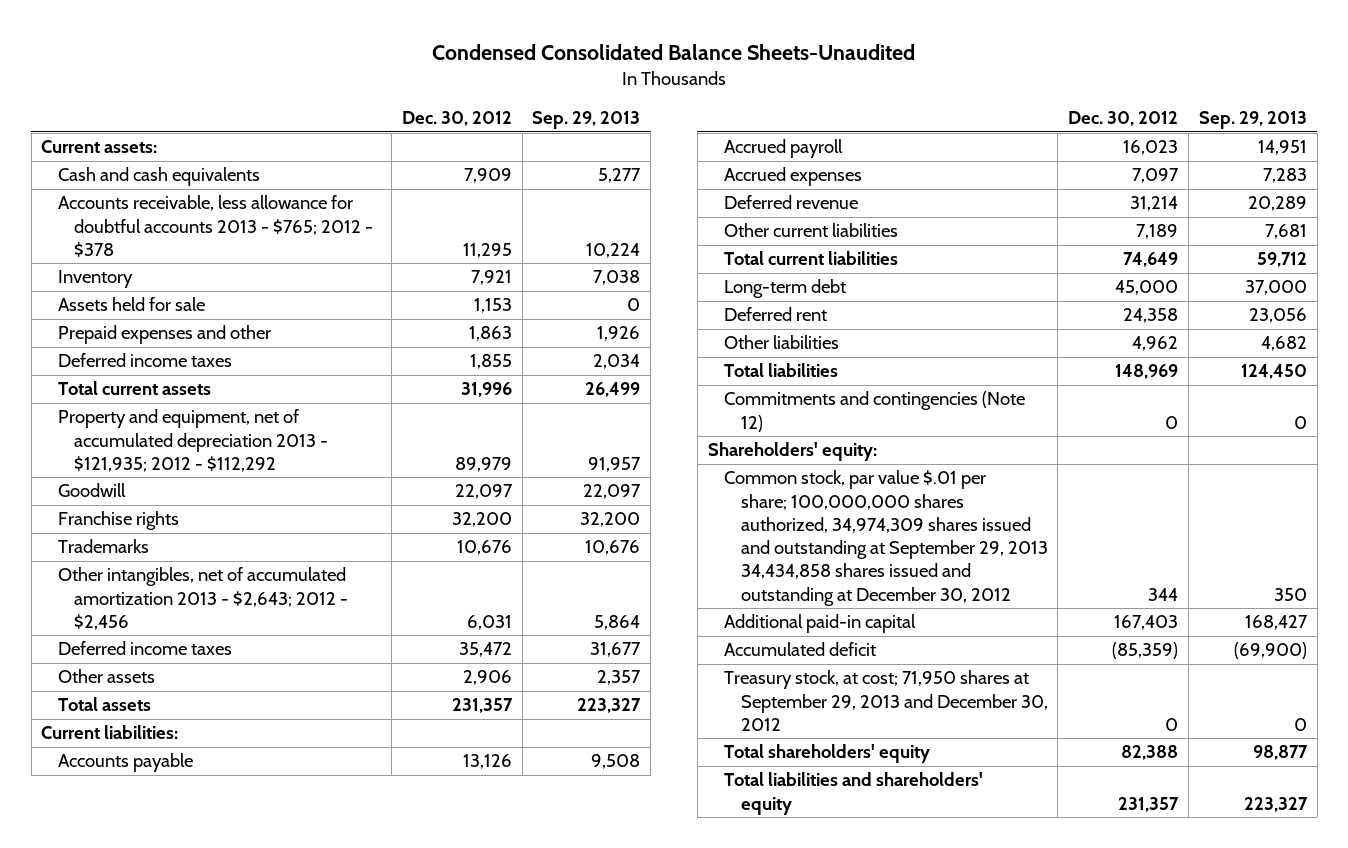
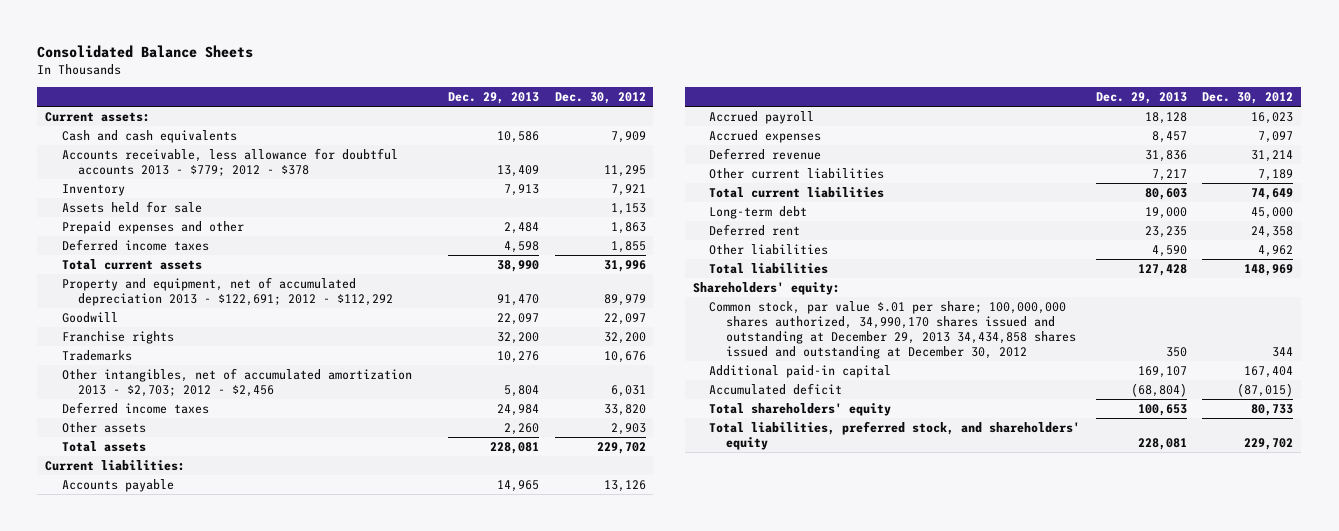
- Condensed Consolidated Balance Sheets-Unaudited
+ Consolidated Balance Sheets
- | Dec. 30, 2012 | Sep. 29, 2013
+ | Dec. 29, 2013 | Dec. 30, 2012
- Accounts receivable, less allowance for doubtful accounts 2013 - $765; 2012 - $378 | 11,295 | 10,224
+ Accounts receivable, less allowance for doubtful accounts 2013 - $779; 2012 - $378 | 13,409 | 11,295
- Property and equipment, net of accumulated depreciation 2013 - $121,935; 2012 - $112,292 | 89,979 | 91,957
+ Property and equipment, net of accumulated depreciation 2013 - $122,691; 2012 - $112,292 | 91,470 | 89,979
- Other intangibles, net of accumulated amortization 2013 - $2,643; 2012 - $2,456 | 6,031 | 5,864
- Deferred income taxes | 35,472 | 31,677
- Other assets | 2,906 | 2,357
- Total assets | 231,357 | 223,327
+ Other intangibles, net of accumulated amortization 2013 - $2,703; 2012 - $2,456 | 5,804 | 6,031
+ Deferred income taxes | 24,984 | 33,820
+ Other assets | 2,260 | 2,903
+ Total assets | 228,081 | 229,702
- Commitments and contingencies (Note 12) | 0 | 0
- Common stock, par value $.01 per share; 100,000,000 shares authorized, 34,974,309 shares issued and outstanding at September 29, 2013 34,434,858 shares issued and outstanding at December 30, 2012 | 344 | 350
- Additional paid-in capital | 167,403 | 168,427
- Accumulated deficit | (85,359) | (69,900)
- Treasury stock, at cost; 71,950 shares at September 29, 2013 and December 30, 2012 | 0 | 0
- Total shareholders' equity | 82,388 | 98,877
- Total liabilities and shareholders' equity | 231,357 | 223,327
+ Common stock, par value $.01 per share; 100,000,000 shares authorized, 34,990,170 shares issued and outstanding at December 29, 2013 34,434,858 shares issued and outstanding at December 30, 2012 | 350 | 344
+ Additional paid-in capital | 169,107 | 167,404
+ Accumulated deficit | (68,804) | (87,015)
+ Total shareholders' equity | 100,653 | 80,733
+ Total liabilities, preferred stock, and shareholders' equity | 228,081 | 229,702

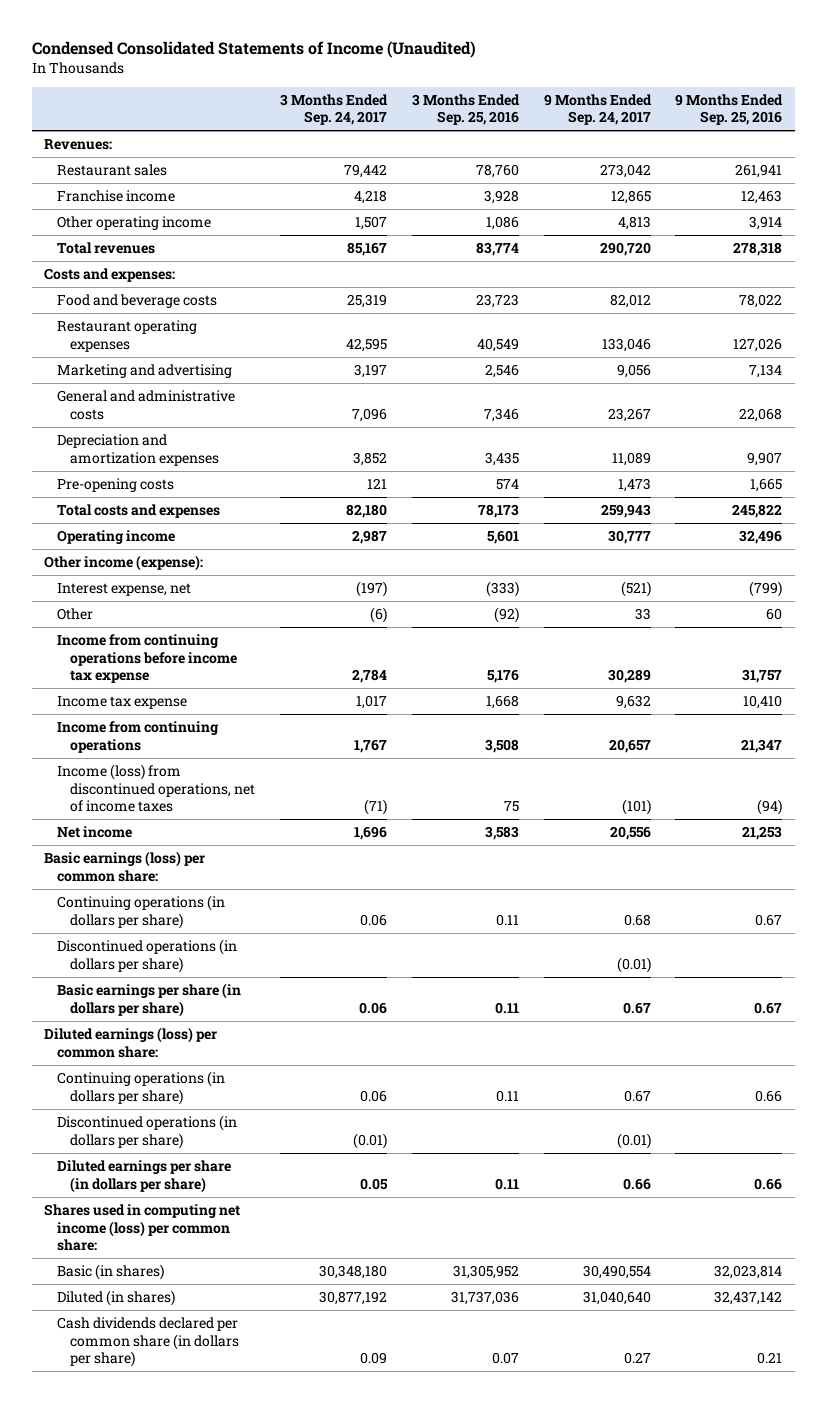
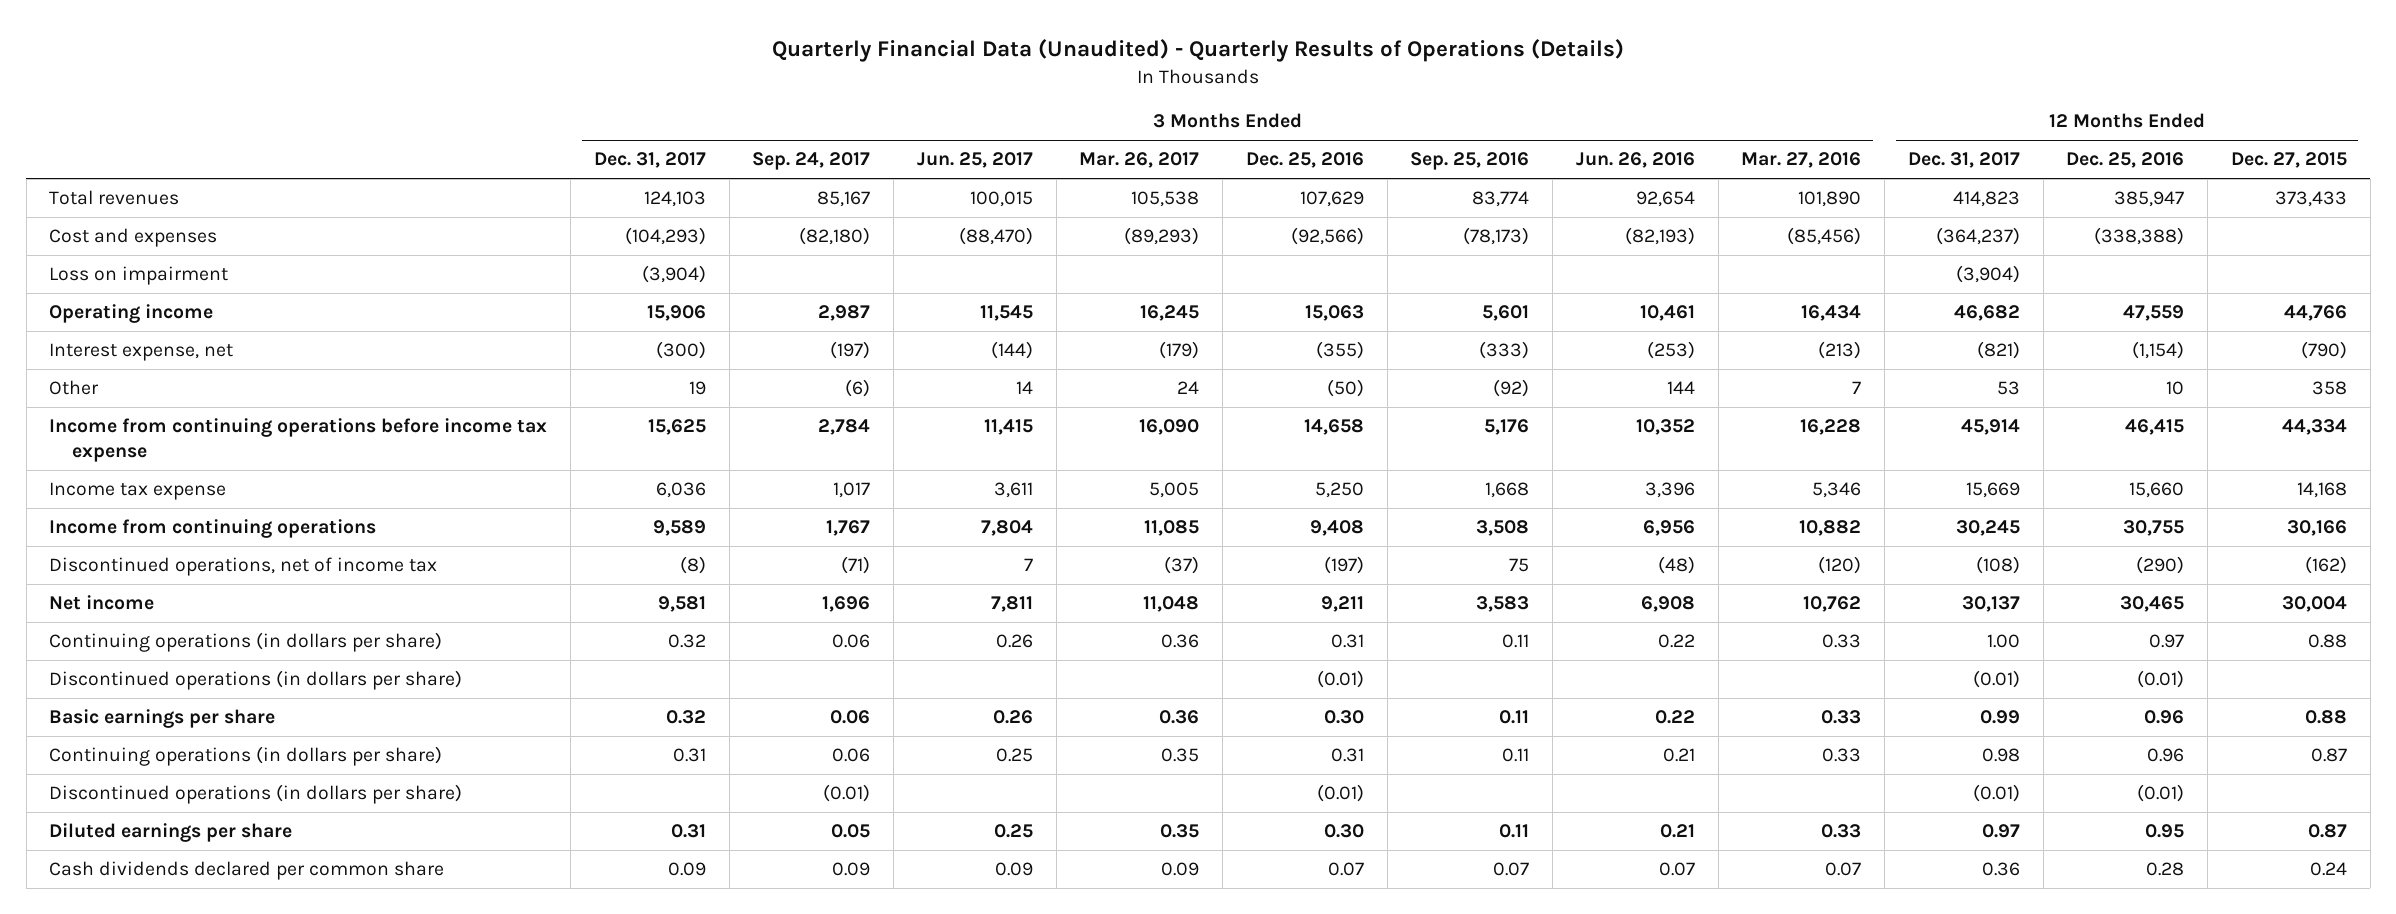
- Condensed Consolidated Statements of Income (Unaudited)
+ Quarterly Financial Data (Unaudited) - Quarterly Results of Operations (Details)
- | 3 Months Ended Sep. 24, 2017 | 3 Months Ended Sep. 25, 2016 | 9 Months Ended Sep. 24, 2017 | 9 Months Ended Sep. 25, 2016
+ | 3 Months Ended Dec. 31, 2017 | 3 Months Ended Sep. 24, 2017 | 3 Months Ended Jun. 25, 2017 | 3 Months Ended Mar. 26, 2017 | 3 Months Ended Dec. 25, 2016 | 3 Months Ended Sep. 25, 2016 | 3 Months Ended Jun. 26, 2016 | 3 Months Ended Mar. 27, 2016 | 12 Months Ended Dec. 31, 2017 | 12 Months Ended Dec. 25, 2016 | 12 Months Ended Dec. 27, 2015
- Revenues:
- Restaurant sales | 79,442 | 78,760 | 273,042 | 261,941
- Franchise income | 4,218 | 3,928 | 12,865 | 12,463
- Other operating income | 1,507 | 1,086 | 4,813 | 3,914
- Costs and expenses:
- Food and beverage costs | 25,319 | 23,723 | 82,012 | 78,022
- Restaurant operating expenses | 42,595 | 40,549 | 133,046 | 127,026
- Marketing and advertising | 3,197 | 2,546 | 9,056 | 7,134
- General and administrative costs | 7,096 | 7,346 | 23,267 | 22,068
- Depreciation and amortization expenses | 3,852 | 3,435 | 11,089 | 9,907
- Pre-opening costs | 121 | 574 | 1,473 | 1,665
- Total costs and expenses | 82,180 | 78,173 | 259,943 | 245,822
+ Cost and expenses | (104,293) | (82,180) | (88,470) | (89,293) | (92,566) | (78,173) | (82,193) | (85,456) | (364,237) | (338,388) |
+ Loss on impairment | (3,904) | | | | | | | | (3,904) | |
- Other income (expense):
- Income (loss) from discontinued operations, net of income taxes | (71) | 75 | (101) | (94)
+ Discontinued operations, net of income tax | (8) | (71) | 7 | (37) | (197) | 75 | (48) | (120) | (108) | (290) | (162)
- Basic earnings (loss) per common share:
- Basic earnings per share (in dollars per share) | 0.06 | 0.11 | 0.67 | 0.67
- Diluted earnings (loss) per common share:
+ Basic earnings per share | 0.32 | 0.06 | 0.26 | 0.36 | 0.30 | 0.11 | 0.22 | 0.33 | 0.99 | 0.96 | 0.88
- Diluted earnings per share (in dollars per share) | 0.05 | 0.11 | 0.66 | 0.66
- Shares used in computing net income (loss) per common share:
- Basic (in shares) | 30,348,180 | 31,305,952 | 30,490,554 | 32,023,814
- Diluted (in shares) | 30,877,192 | 31,737,036 | 31,040,640 | 32,437,142
- Cash dividends declared per common share (in dollars per share) | 0.09 | 0.07 | 0.27 | 0.21
+ Diluted earnings per share | 0.31 | 0.05 | 0.25 | 0.35 | 0.30 | 0.11 | 0.21 | 0.33 | 0.97 | 0.95 | 0.87
+ Cash dividends declared per common share | 0.09 | 0.09 | 0.09 | 0.09 | 0.07 | 0.07 | 0.07 | 0.07 | 0.36 | 0.28 | 0.24

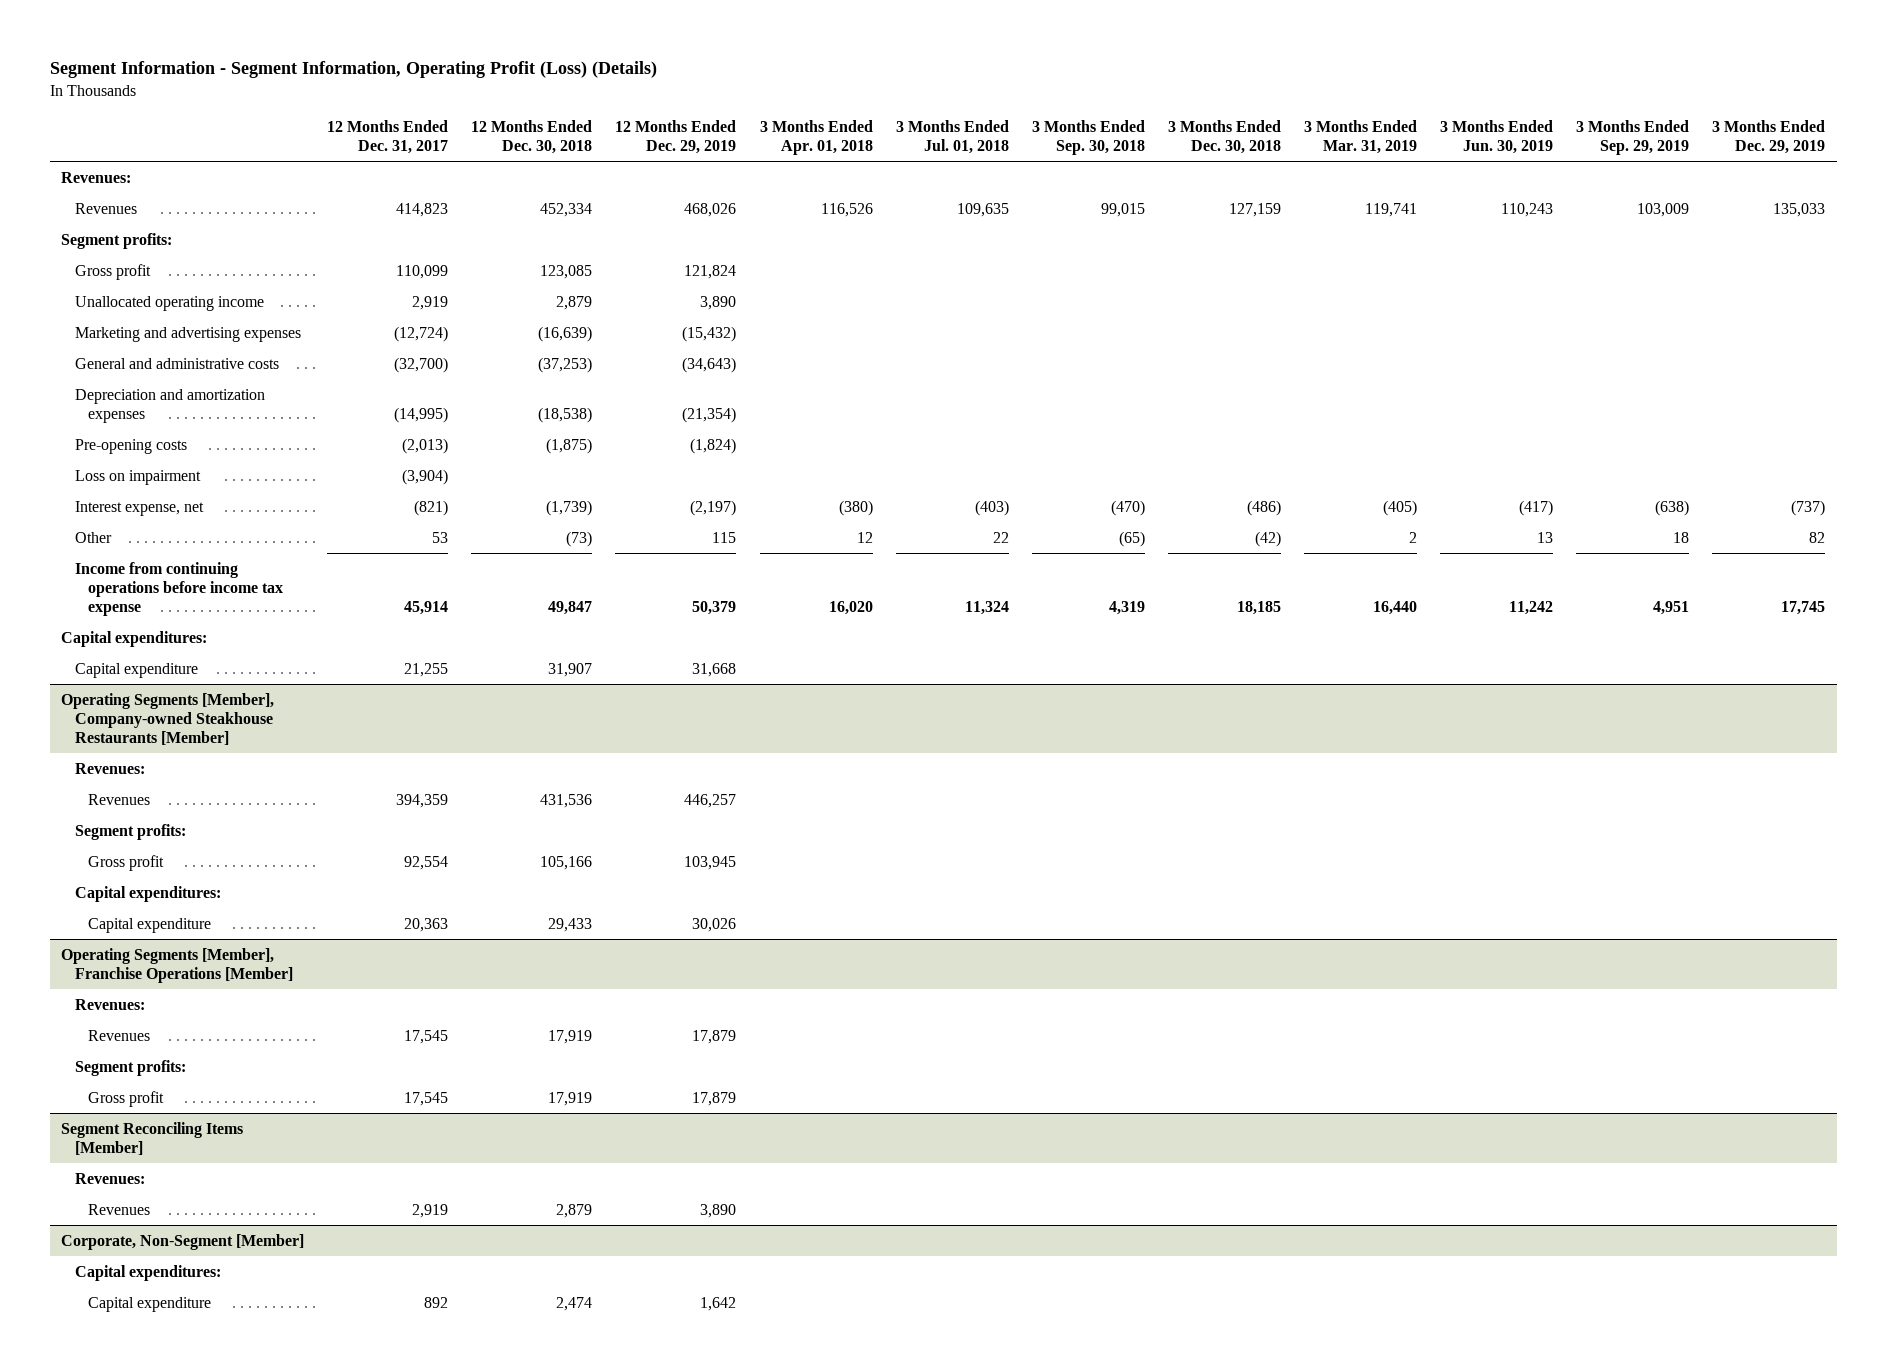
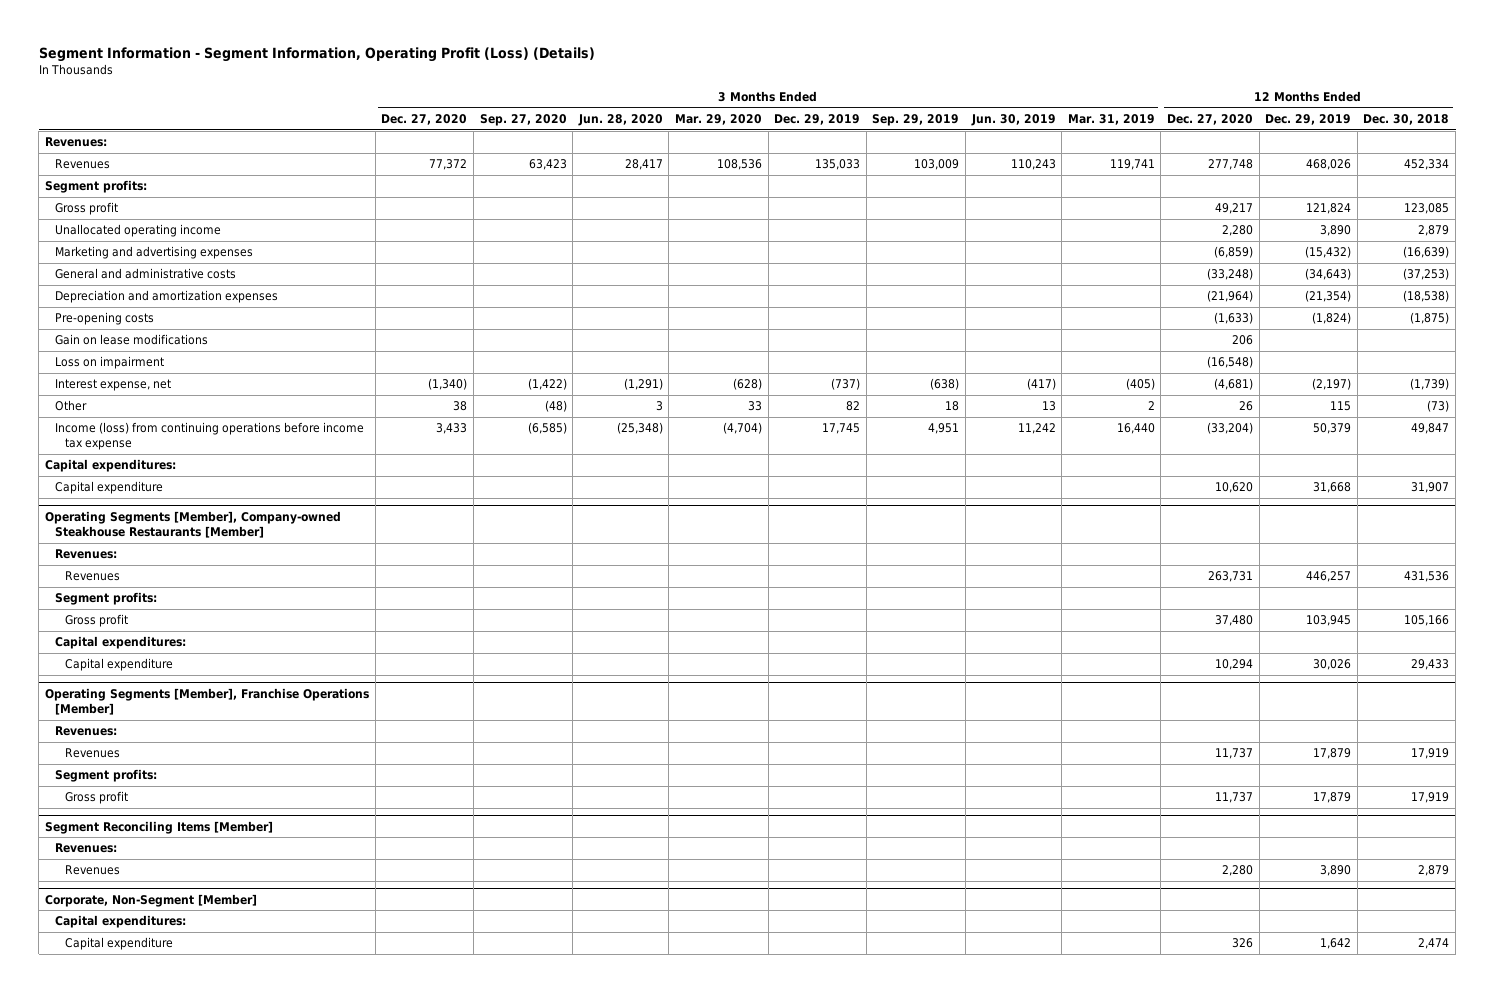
- | 12 Months Ended Dec. 31, 2017 | 12 Months Ended Dec. 30, 2018 | 12 Months Ended Dec. 29, 2019 | 3 Months Ended Apr. 01, 2018 | 3 Months Ended Jul. 01, 2018 | 3 Months Ended Sep. 30, 2018 | 3 Months Ended Dec. 30, 2018 | 3 Months Ended Mar. 31, 2019 | 3 Months Ended Jun. 30, 2019 | 3 Months Ended Sep. 29, 2019 | 3 Months Ended Dec. 29, 2019
+ | 3 Months Ended Dec. 27, 2020 | 3 Months Ended Sep. 27, 2020 | 3 Months Ended Jun. 28, 2020 | 3 Months Ended Mar. 29, 2020 | 3 Months Ended Dec. 29, 2019 | 3 Months Ended Sep. 29, 2019 | 3 Months Ended Jun. 30, 2019 | 3 Months Ended Mar. 31, 2019 | 12 Months Ended Dec. 27, 2020 | 12 Months Ended Dec. 29, 2019 | 12 Months Ended Dec. 30, 2018
+ Gain on lease modifications | | | | | | | | | 206 | |
- Income from continuing operations before income tax expense | 45,914 | 49,847 | 50,379 | 16,020 | 11,324 | 4,319 | 18,185 | 16,440 | 11,242 | 4,951 | 17,745
+ Income (loss) from continuing operations before income tax expense | 3,433 | (6,585) | (25,348) | (4,704) | 17,745 | 4,951 | 11,242 | 16,440 | (33,204) | 50,379 | 49,847

